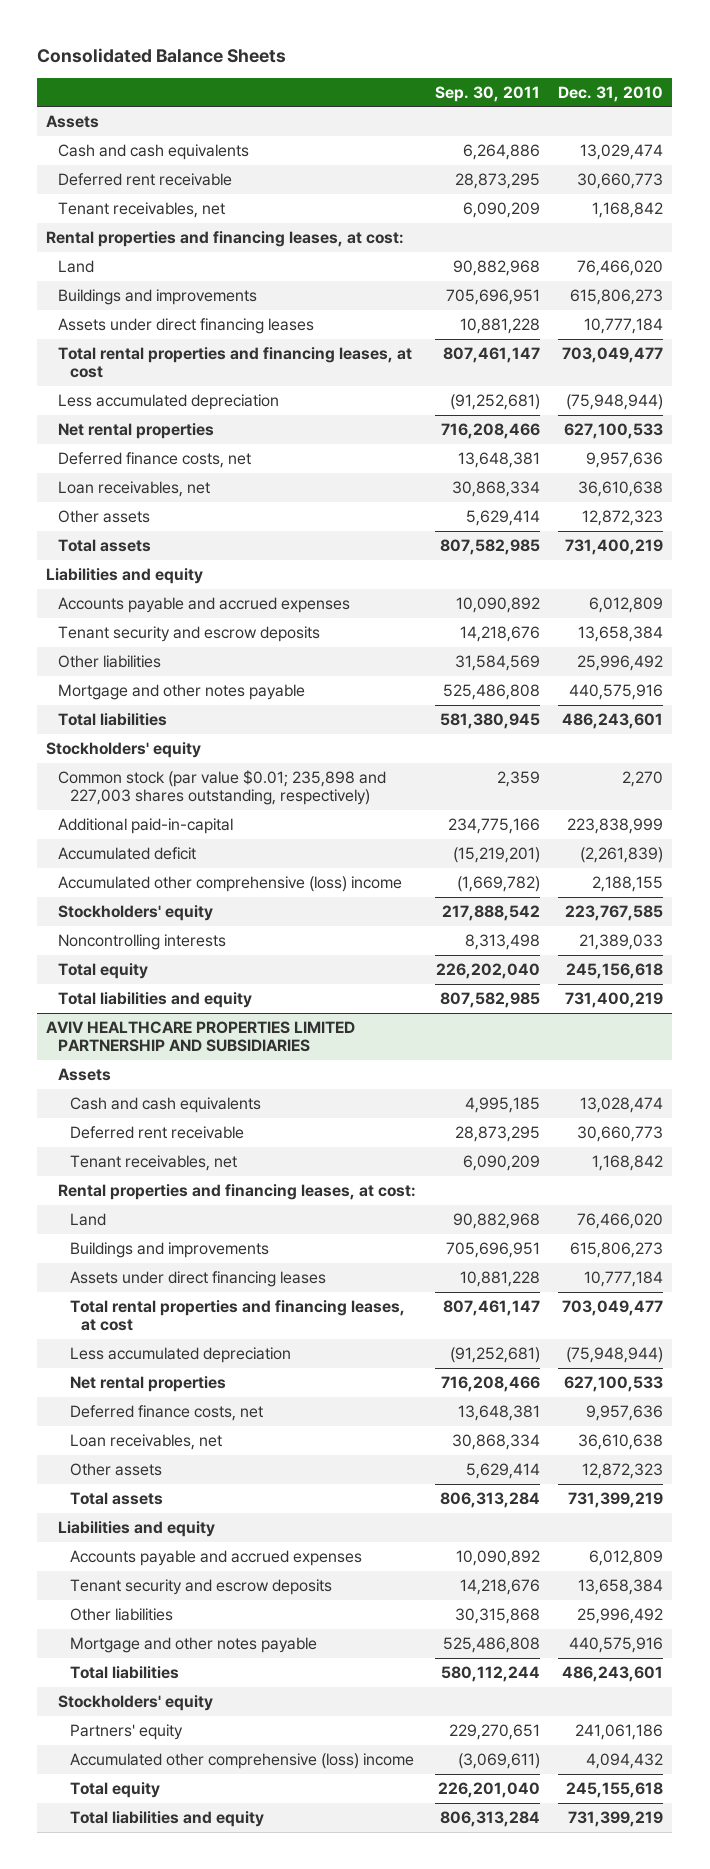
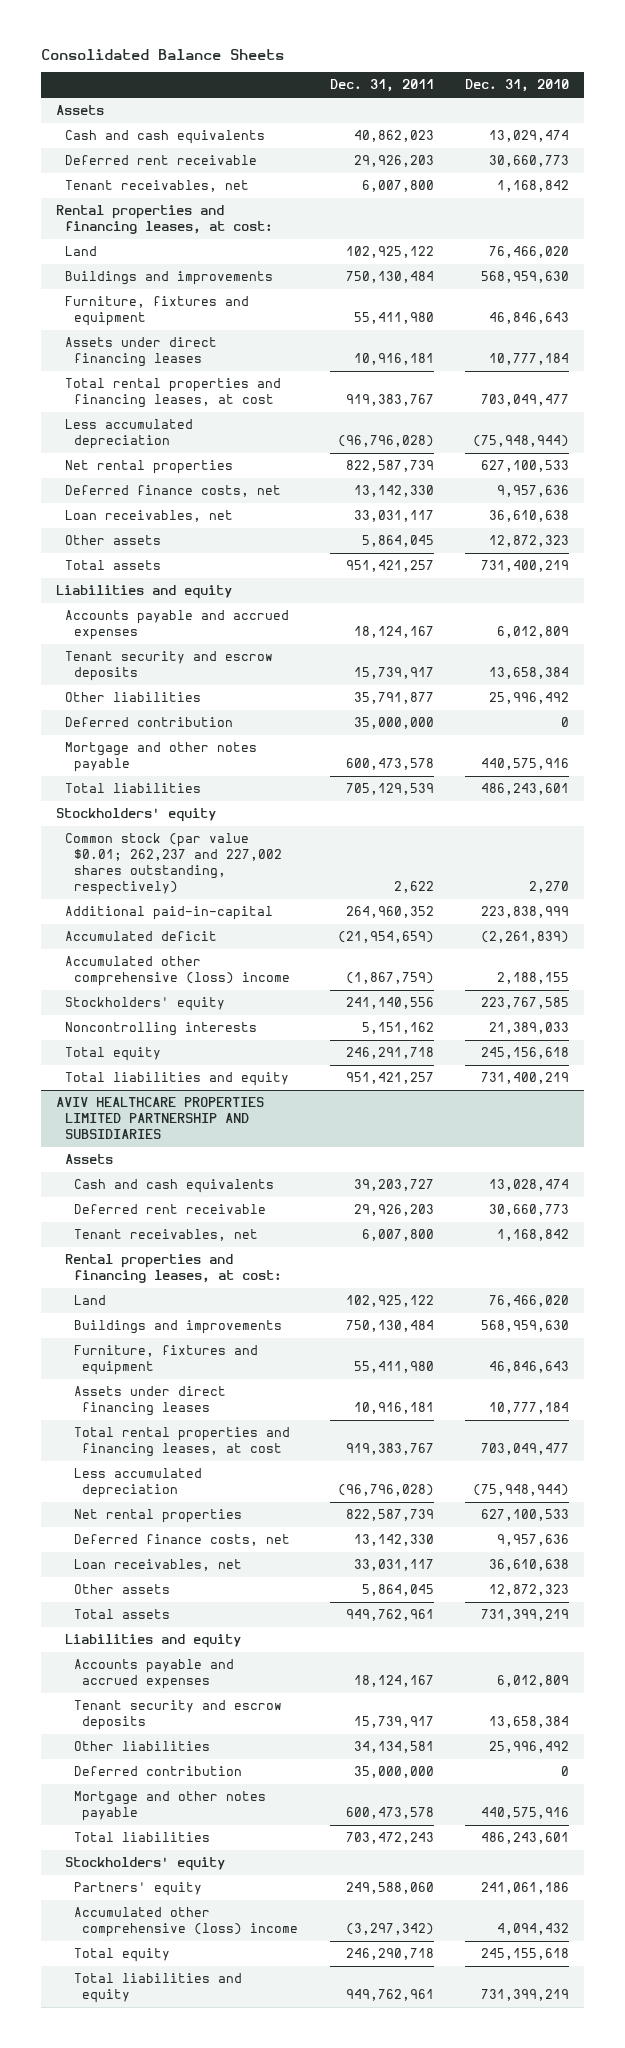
- | Sep. 30, 2011 | Dec. 31, 2010
+ | Dec. 31, 2011 | Dec. 31, 2010
- Buildings and improvements | 705,696,951 | 615,806,273
+ Buildings and improvements | 750,130,484 | 568,959,630
+ Furniture, fixtures and equipment | 55,411,980 | 46,846,643
+ Deferred contribution | 35,000,000 | 0
- Common stock (par value $0.01; 235,898 and 227,003 shares outstanding, respectively) | 2,359 | 2,270
+ Common stock (par value $0.01; 262,237 and 227,002 shares outstanding, respectively) | 2,622 | 2,270
@ AVIV HEALTHCARE PROPERTIES LIMITED PARTNERSHIP AND SUBSIDIARIES
- Buildings and improvements | 705,696,951 | 615,806,273
+ Buildings and improvements | 750,130,484 | 568,959,630
+ Furniture, fixtures and equipment | 55,411,980 | 46,846,643
+ Deferred contribution | 35,000,000 | 0

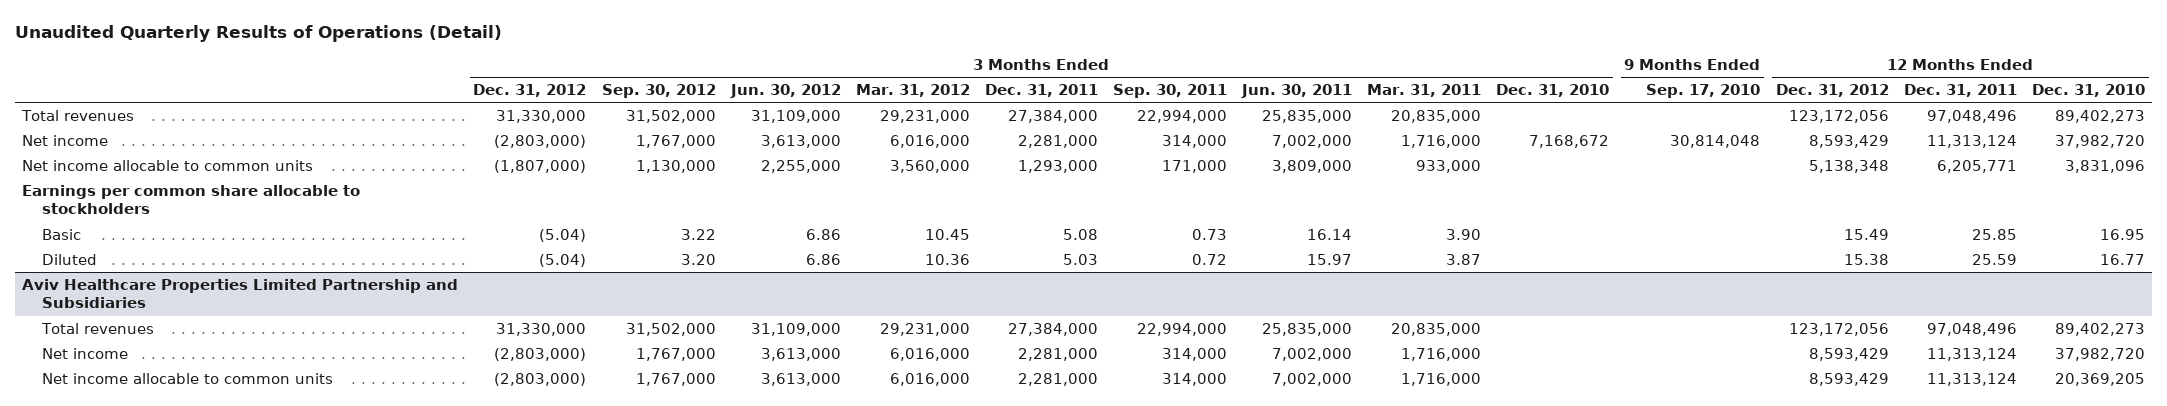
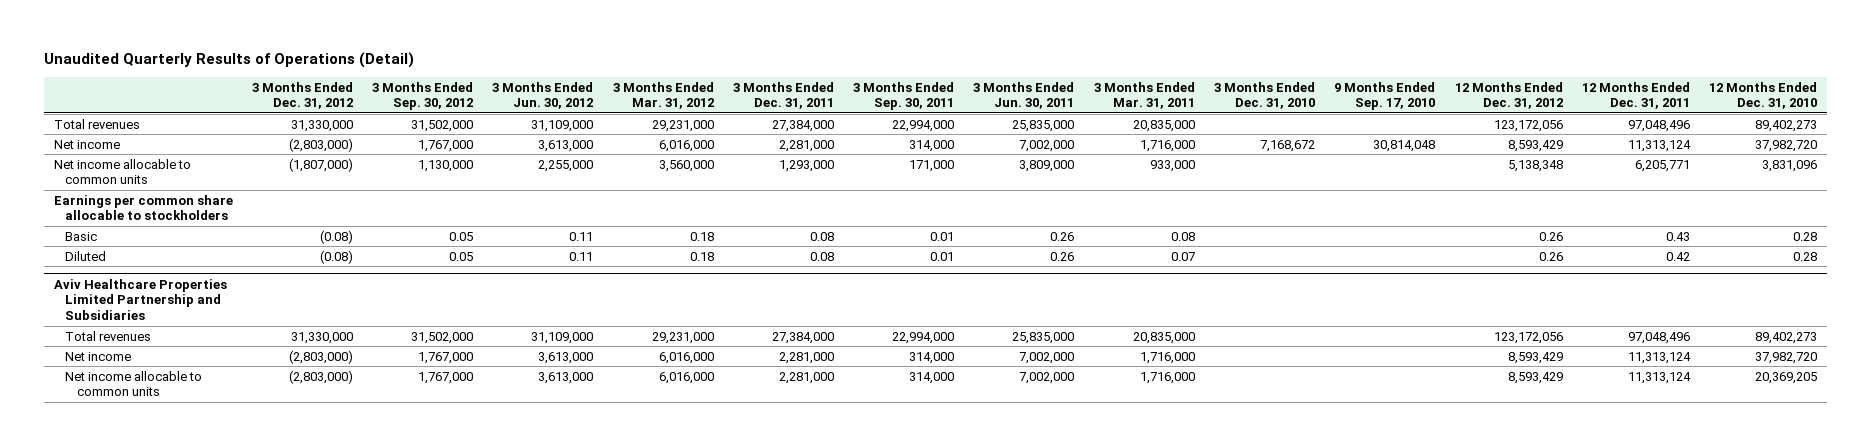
- Basic | (5.04) | 3.22 | 6.86 | 10.45 | 5.08 | 0.73 | 16.14 | 3.90 | | | 15.49 | 25.85 | 16.95
- Diluted | (5.04) | 3.20 | 6.86 | 10.36 | 5.03 | 0.72 | 15.97 | 3.87 | | | 15.38 | 25.59 | 16.77
+ Basic | (0.08) | 0.05 | 0.11 | 0.18 | 0.08 | 0.01 | 0.26 | 0.08 | | | 0.26 | 0.43 | 0.28
+ Diluted | (0.08) | 0.05 | 0.11 | 0.18 | 0.08 | 0.01 | 0.26 | 0.07 | | | 0.26 | 0.42 | 0.28

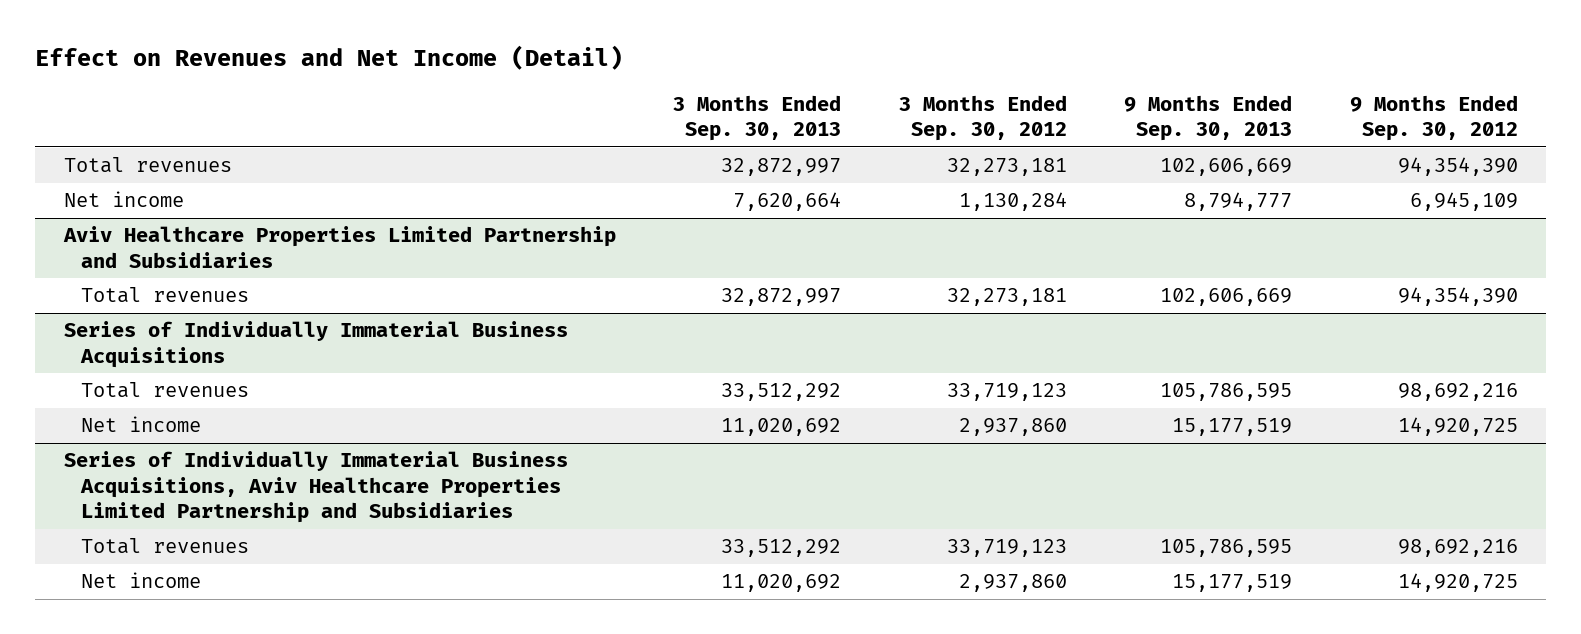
- Unaudited Quarterly Results of Operations (Detail)
+ Effect on Revenues and Net Income (Detail)
- | 3 Months Ended Dec. 31, 2012 | 3 Months Ended Sep. 30, 2012 | 3 Months Ended Jun. 30, 2012 | 3 Months Ended Mar. 31, 2012 | 3 Months Ended Dec. 31, 2011 | 3 Months Ended Sep. 30, 2011 | 3 Months Ended Jun. 30, 2011 | 3 Months Ended Mar. 31, 2011 | 3 Months Ended Dec. 31, 2010 | 9 Months Ended Sep. 17, 2010 | 12 Months Ended Dec. 31, 2012 | 12 Months Ended Dec. 31, 2011 | 12 Months Ended Dec. 31, 2010
+ | 3 Months Ended Sep. 30, 2013 | 3 Months Ended Sep. 30, 2012 | 9 Months Ended Sep. 30, 2013 | 9 Months Ended Sep. 30, 2012
- Total revenues | 31,330,000 | 31,502,000 | 31,109,000 | 29,231,000 | 27,384,000 | 22,994,000 | 25,835,000 | 20,835,000 | | | 123,172,056 | 97,048,496 | 89,402,273
- Net income | (2,803,000) | 1,767,000 | 3,613,000 | 6,016,000 | 2,281,000 | 314,000 | 7,002,000 | 1,716,000 | 7,168,672 | 30,814,048 | 8,593,429 | 11,313,124 | 37,982,720
- Net income allocable to common units | (1,807,000) | 1,130,000 | 2,255,000 | 3,560,000 | 1,293,000 | 171,000 | 3,809,000 | 933,000 | | | 5,138,348 | 6,205,771 | 3,831,096
- Earnings per common share allocable to stockholders
- Basic | (0.08) | 0.05 | 0.11 | 0.18 | 0.08 | 0.01 | 0.26 | 0.08 | | | 0.26 | 0.43 | 0.28
- Diluted | (0.08) | 0.05 | 0.11 | 0.18 | 0.08 | 0.01 | 0.26 | 0.07 | | | 0.26 | 0.42 | 0.28
+ Total revenues | 32,872,997 | 32,273,181 | 102,606,669 | 94,354,390
+ Net income | 7,620,664 | 1,130,284 | 8,794,777 | 6,945,109
@ Aviv Healthcare Properties Limited Partnership and Subsidiaries
- Total revenues | 31,330,000 | 31,502,000 | 31,109,000 | 29,231,000 | 27,384,000 | 22,994,000 | 25,835,000 | 20,835,000 | | | 123,172,056 | 97,048,496 | 89,402,273
- Net income | (2,803,000) | 1,767,000 | 3,613,000 | 6,016,000 | 2,281,000 | 314,000 | 7,002,000 | 1,716,000 | | | 8,593,429 | 11,313,124 | 37,982,720
- Net income allocable to common units | (2,803,000) | 1,767,000 | 3,613,000 | 6,016,000 | 2,281,000 | 314,000 | 7,002,000 | 1,716,000 | | | 8,593,429 | 11,313,124 | 20,369,205
+ Total revenues | 32,872,997 | 32,273,181 | 102,606,669 | 94,354,390
+ Series of Individually Immaterial Business Acquisitions
+ Total revenues | 33,512,292 | 33,719,123 | 105,786,595 | 98,692,216
+ Net income | 11,020,692 | 2,937,860 | 15,177,519 | 14,920,725
+ Series of Individually Immaterial Business Acquisitions, Aviv Healthcare Properties Limited Partnership and Subsidiaries
+ Total revenues | 33,512,292 | 33,719,123 | 105,786,595 | 98,692,216
+ Net income | 11,020,692 | 2,937,860 | 15,177,519 | 14,920,725

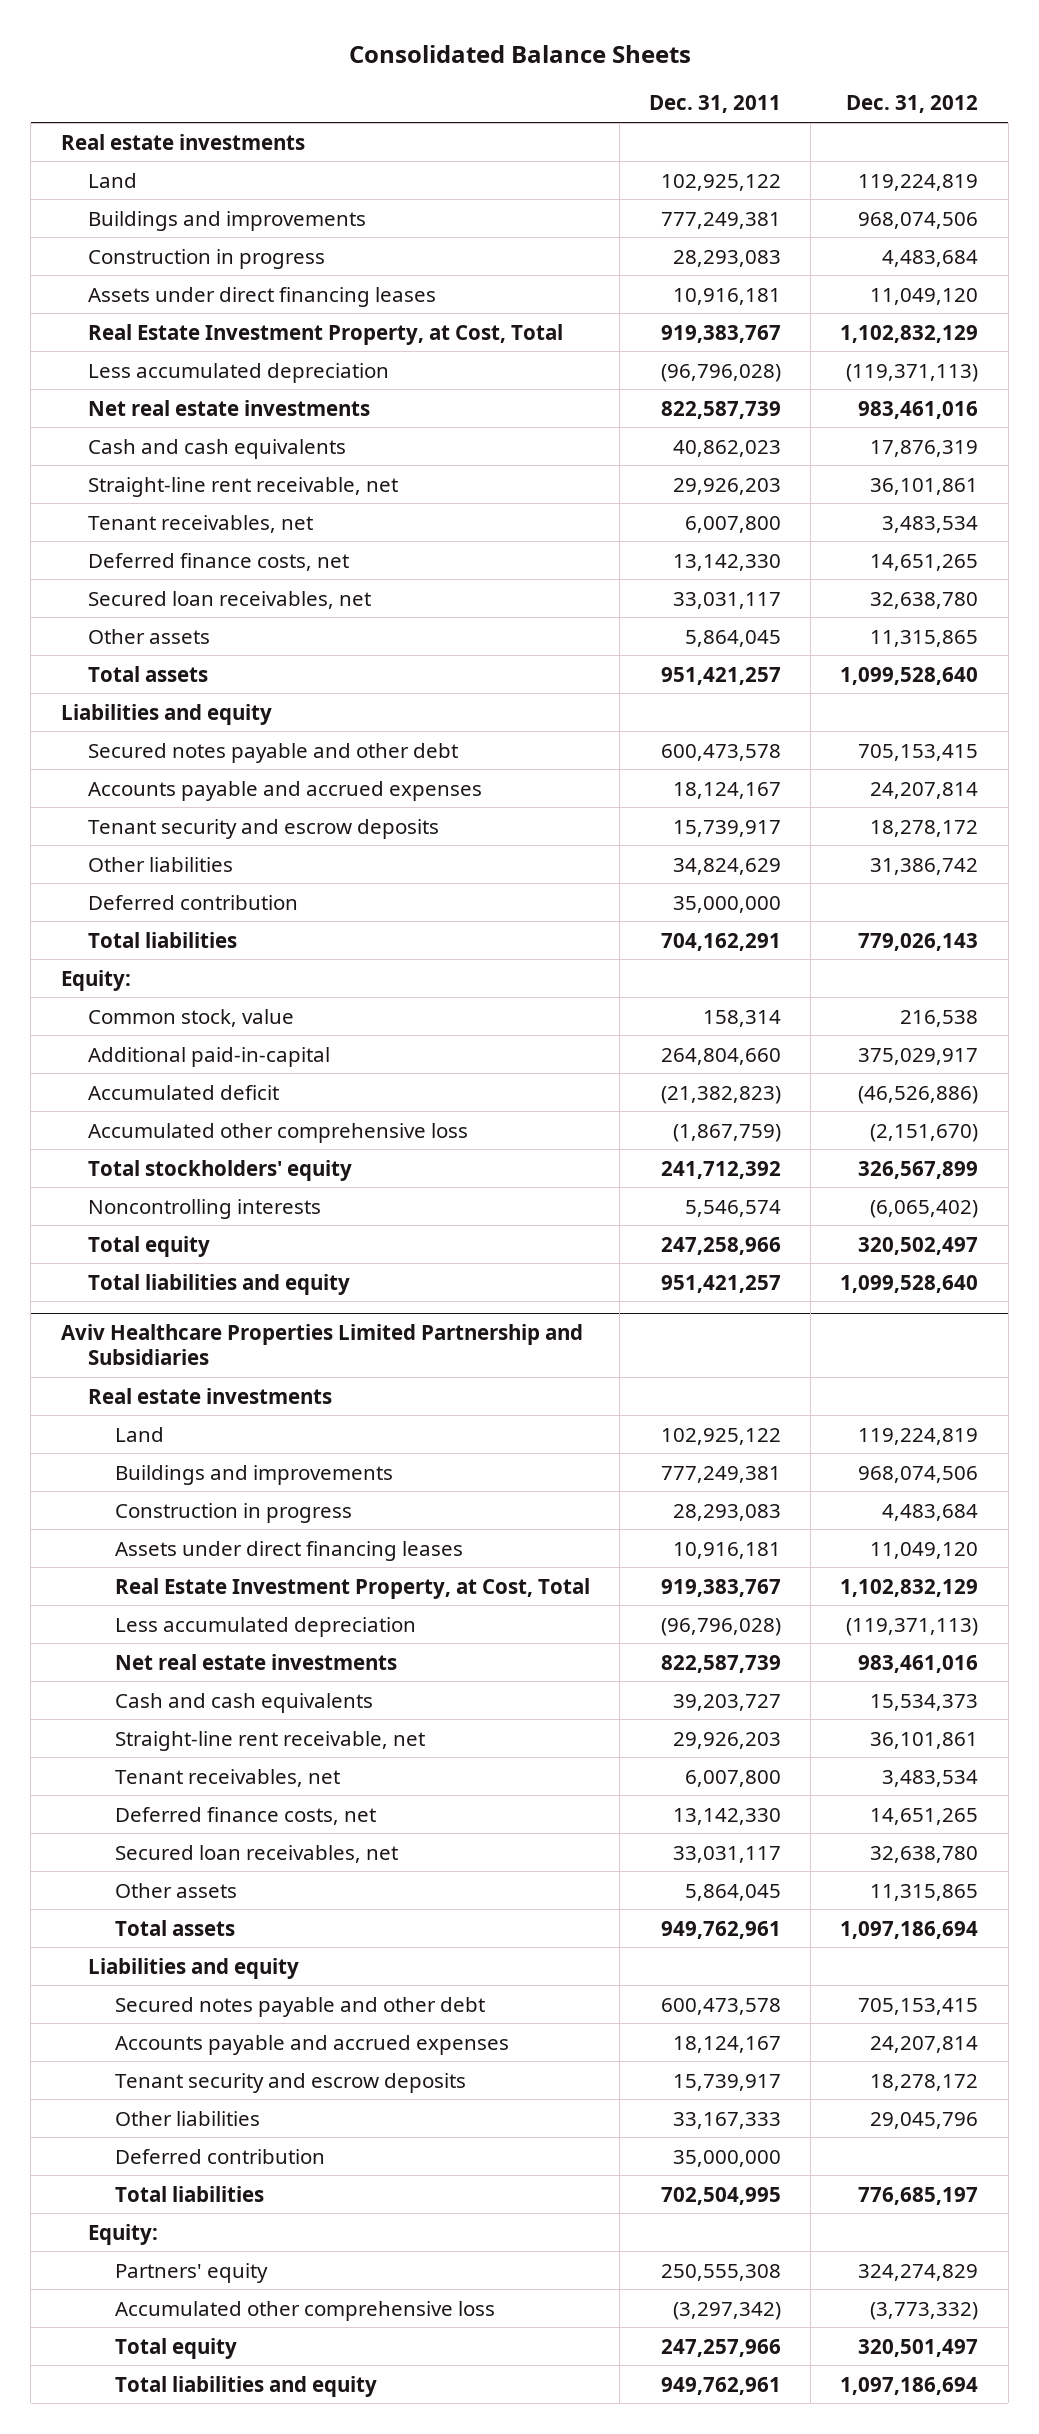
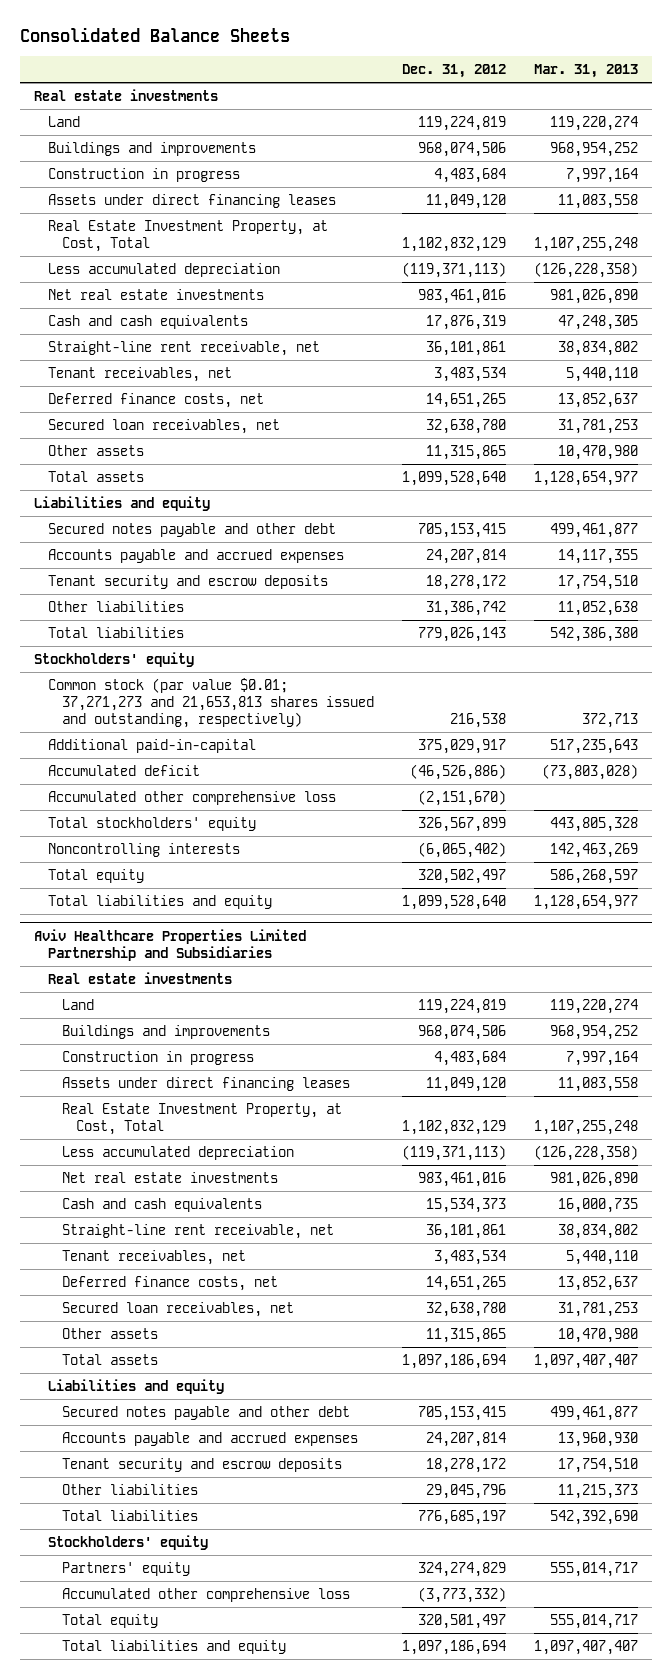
- | Dec. 31, 2011 | Dec. 31, 2012
+ | Dec. 31, 2012 | Mar. 31, 2013
- Deferred contribution | 35,000,000 |
- Equity:
- Common stock, value | 158,314 | 216,538
+ Stockholders' equity
+ Common stock (par value $0.01; 37,271,273 and 21,653,813 shares issued and outstanding, respectively) | 216,538 | 372,713
@ Aviv Healthcare Properties Limited Partnership and Subsidiaries
- Deferred contribution | 35,000,000 |
- Equity:
+ Stockholders' equity

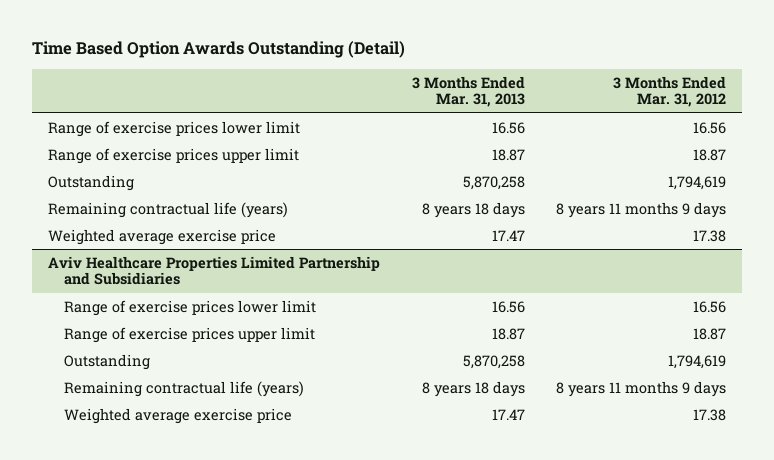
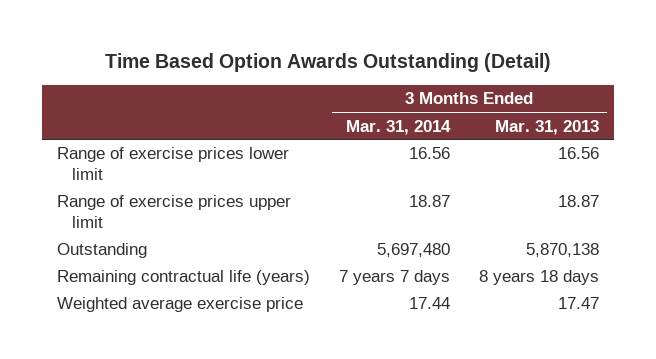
- | 3 Months Ended Mar. 31, 2013 | 3 Months Ended Mar. 31, 2012
+ | 3 Months Ended Mar. 31, 2014 | 3 Months Ended Mar. 31, 2013
- Outstanding | 5,870,258 | 1,794,619
- Remaining contractual life (years) | 8 years 18 days | 8 years 11 months 9 days
- Weighted average exercise price | 17.47 | 17.38
- Aviv Healthcare Properties Limited Partnership and Subsidiaries
- Range of exercise prices lower limit | 16.56 | 16.56
- Range of exercise prices upper limit | 18.87 | 18.87
- Outstanding | 5,870,258 | 1,794,619
+ Outstanding | 5,697,480 | 5,870,138

